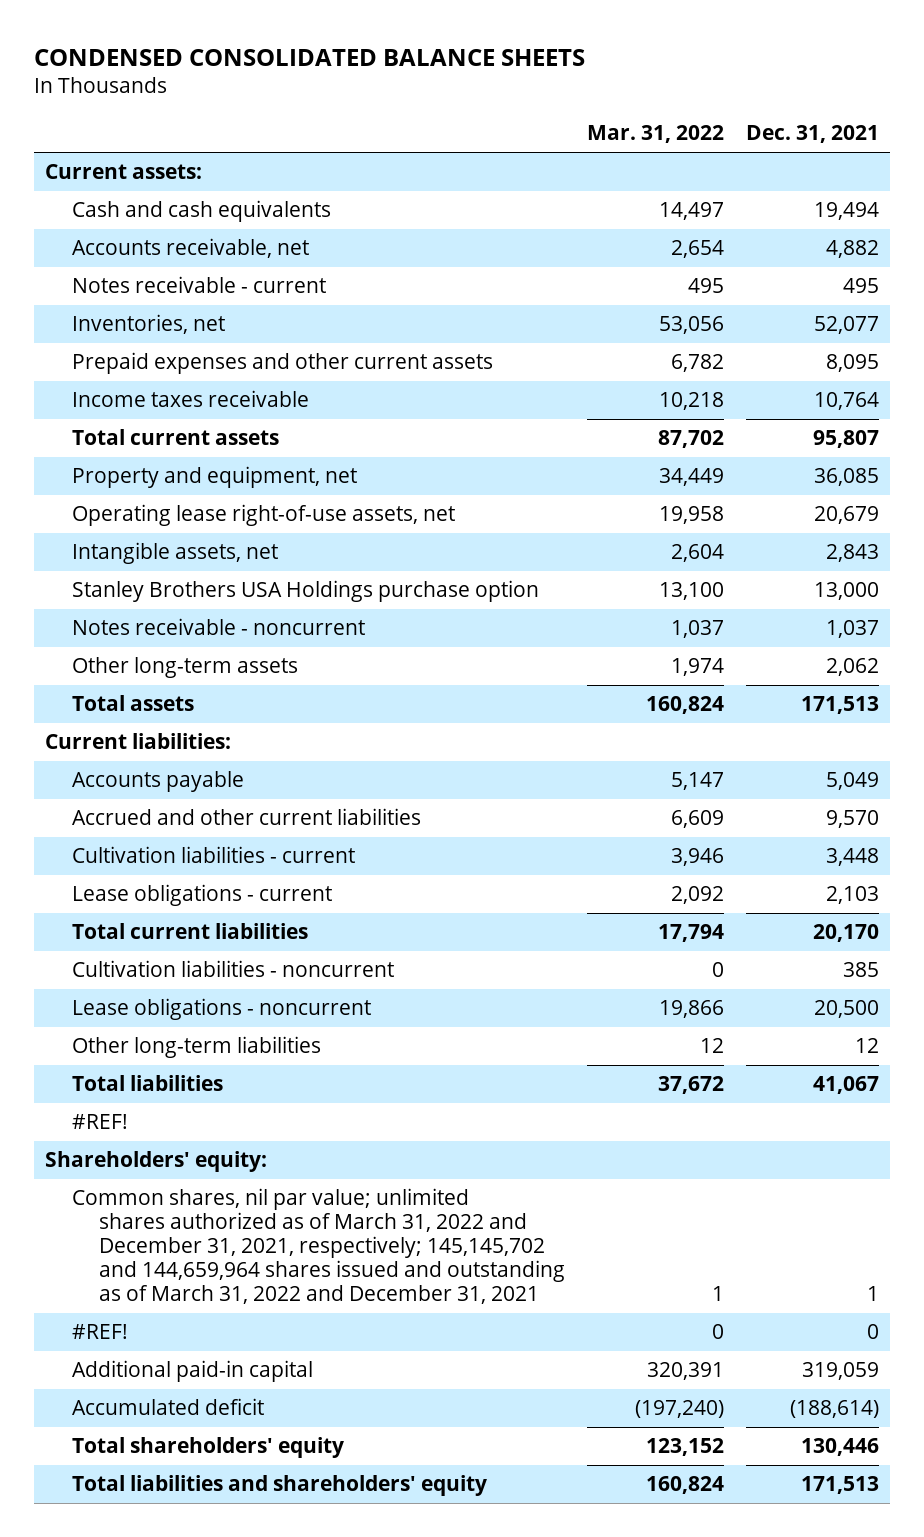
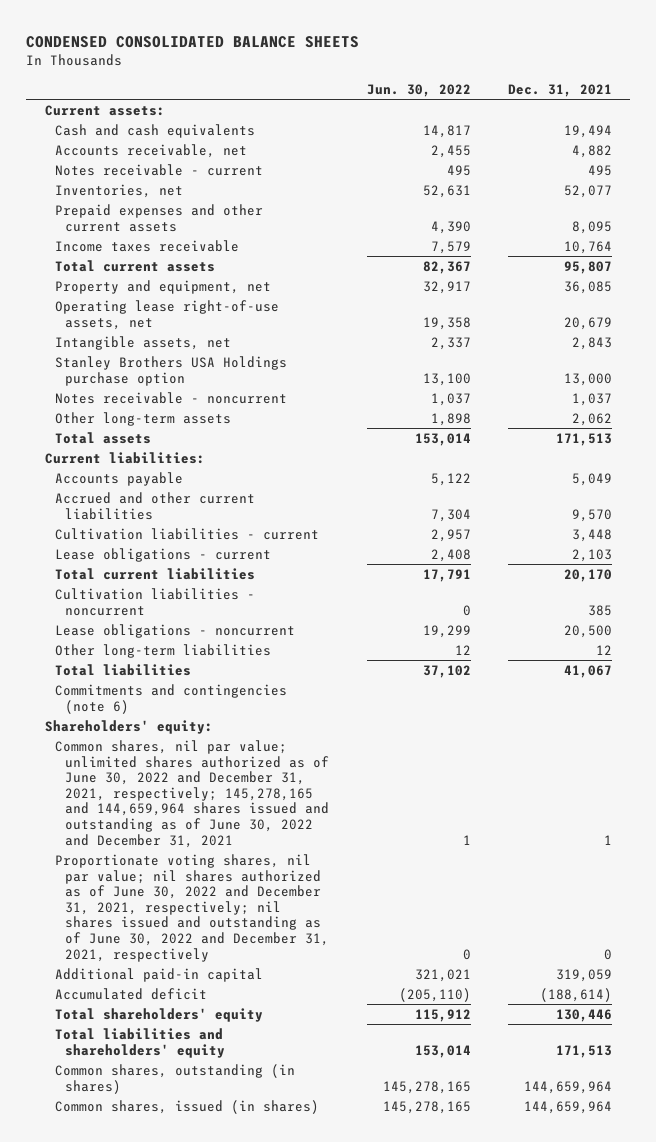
- | Mar. 31, 2022 | Dec. 31, 2021
+ | Jun. 30, 2022 | Dec. 31, 2021
- #REF!
+ Commitments and contingencies (note 6)
- Common shares, nil par value; unlimited shares authorized as of March 31, 2022 and December 31, 2021, respectively; 145,145,702 and 144,659,964 shares issued and outstanding as of March 31, 2022 and December 31, 2021 | 1 | 1
- #REF! | 0 | 0
+ Common shares, nil par value; unlimited shares authorized as of June 30, 2022 and December 31, 2021, respectively; 145,278,165 and 144,659,964 shares issued and outstanding as of June 30, 2022 and December 31, 2021 | 1 | 1
+ Proportionate voting shares, nil par value; nil shares authorized as of June 30, 2022 and December 31, 2021, respectively; nil shares issued and outstanding as of June 30, 2022 and December 31, 2021, respectively | 0 | 0
+ Common shares, outstanding (in shares) | 145,278,165 | 144,659,964
+ Common shares, issued (in shares) | 145,278,165 | 144,659,964

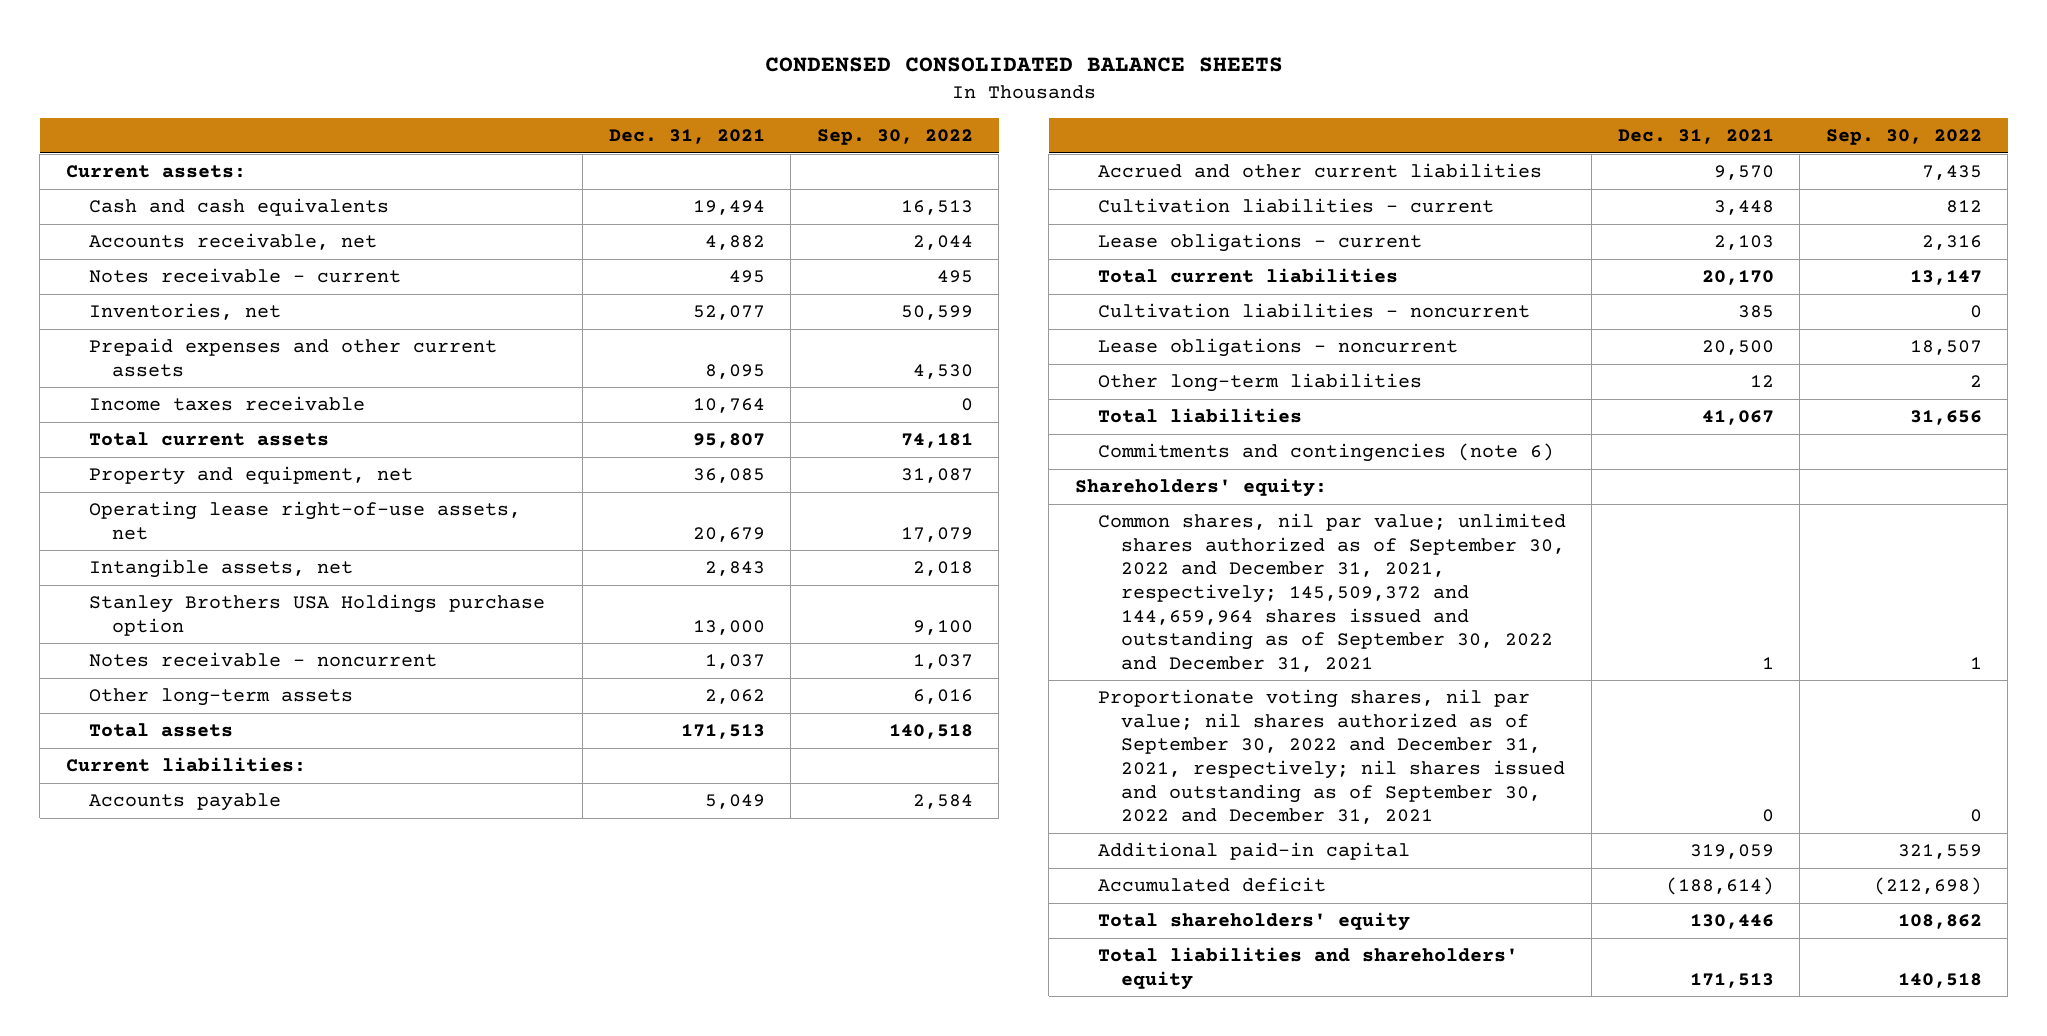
- | Jun. 30, 2022 | Dec. 31, 2021
+ | Dec. 31, 2021 | Sep. 30, 2022
- Common shares, nil par value; unlimited shares authorized as of June 30, 2022 and December 31, 2021, respectively; 145,278,165 and 144,659,964 shares issued and outstanding as of June 30, 2022 and December 31, 2021 | 1 | 1
- Proportionate voting shares, nil par value; nil shares authorized as of June 30, 2022 and December 31, 2021, respectively; nil shares issued and outstanding as of June 30, 2022 and December 31, 2021, respectively | 0 | 0
+ Common shares, nil par value; unlimited shares authorized as of September 30, 2022 and December 31, 2021, respectively; 145,509,372 and 144,659,964 shares issued and outstanding as of September 30, 2022 and December 31, 2021 | 1 | 1
+ Proportionate voting shares, nil par value; nil shares authorized as of September 30, 2022 and December 31, 2021, respectively; nil shares issued and outstanding as of September 30, 2022 and December 31, 2021 | 0 | 0
- Common shares, outstanding (in shares) | 145,278,165 | 144,659,964
- Common shares, issued (in shares) | 145,278,165 | 144,659,964

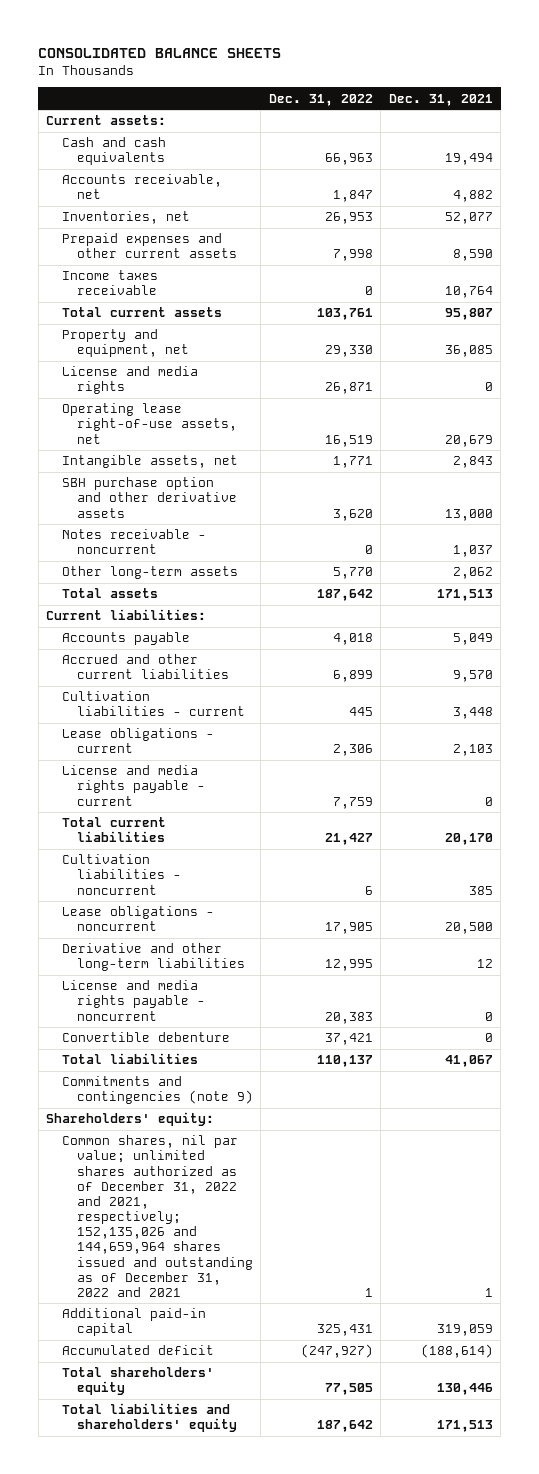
- CONDENSED CONSOLIDATED BALANCE SHEETS
+ CONSOLIDATED BALANCE SHEETS
- | Dec. 31, 2021 | Sep. 30, 2022
+ | Dec. 31, 2022 | Dec. 31, 2021
- Notes receivable - current | 495 | 495
- Prepaid expenses and other current assets | 8,095 | 4,530
+ Prepaid expenses and other current assets | 7,998 | 8,590
+ License and media rights | 26,871 | 0
- Stanley Brothers USA Holdings purchase option | 13,000 | 9,100
+ SBH purchase option and other derivative assets | 3,620 | 13,000
+ License and media rights payable - current | 7,759 | 0
- Other long-term liabilities | 12 | 2
+ Derivative and other long-term liabilities | 12,995 | 12
+ License and media rights payable - noncurrent | 20,383 | 0
+ Convertible debenture | 37,421 | 0
- Commitments and contingencies (note 6)
+ Commitments and contingencies (note 9)
- Common shares, nil par value; unlimited shares authorized as of September 30, 2022 and December 31, 2021, respectively; 145,509,372 and 144,659,964 shares issued and outstanding as of September 30, 2022 and December 31, 2021 | 1 | 1
- Proportionate voting shares, nil par value; nil shares authorized as of September 30, 2022 and December 31, 2021, respectively; nil shares issued and outstanding as of September 30, 2022 and December 31, 2021 | 0 | 0
+ Common shares, nil par value; unlimited shares authorized as of December 31, 2022 and 2021, respectively; 152,135,026 and 144,659,964 shares issued and outstanding as of December 31, 2022 and 2021 | 1 | 1

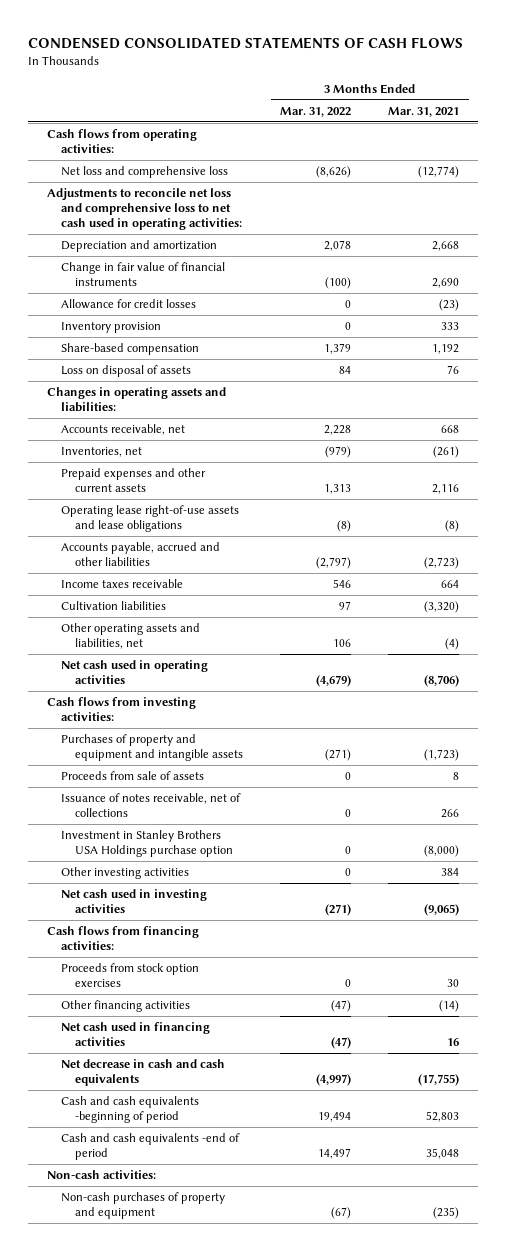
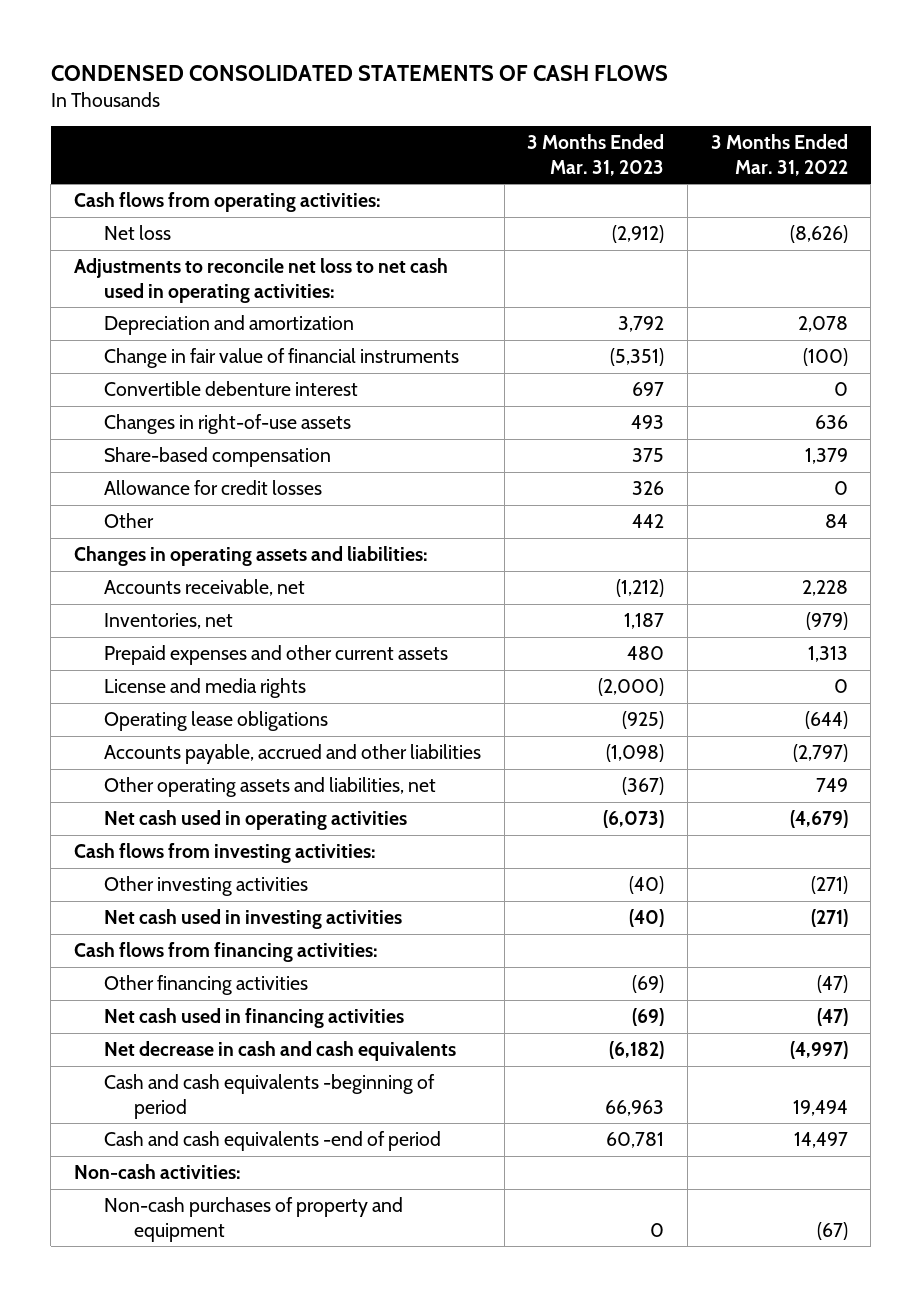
- | 3 Months Ended Mar. 31, 2022 | 3 Months Ended Mar. 31, 2021
+ | 3 Months Ended Mar. 31, 2023 | 3 Months Ended Mar. 31, 2022
- Net loss and comprehensive loss | (8,626) | (12,774)
- Adjustments to reconcile net loss and comprehensive loss to net cash used in operating activities:
+ Net loss | (2,912) | (8,626)
+ Adjustments to reconcile net loss to net cash used in operating activities:
- Inventory provision | 0 | 333
+ Convertible debenture interest | 697 | 0
+ Changes in right-of-use assets | 493 | 636
- Loss on disposal of assets | 84 | 76
moved down: Allowance for credit losses | 326 | 0
+ Other | 442 | 84
- Operating lease right-of-use assets and lease obligations | (8) | (8)
+ License and media rights | (2,000) | 0
+ Operating lease obligations | (925) | (644)
- Income taxes receivable | 546 | 664
- Cultivation liabilities | 97 | (3,320)
- Other operating assets and liabilities, net | 106 | (4)
+ Other operating assets and liabilities, net | (367) | 749
- Purchases of property and equipment and intangible assets | (271) | (1,723)
- Proceeds from sale of assets | 0 | 8
- Issuance of notes receivable, net of collections | 0 | 266
- Investment in Stanley Brothers USA Holdings purchase option | 0 | (8,000)
- Other investing activities | 0 | 384
+ Other investing activities | (40) | (271)
- Proceeds from stock option exercises | 0 | 30

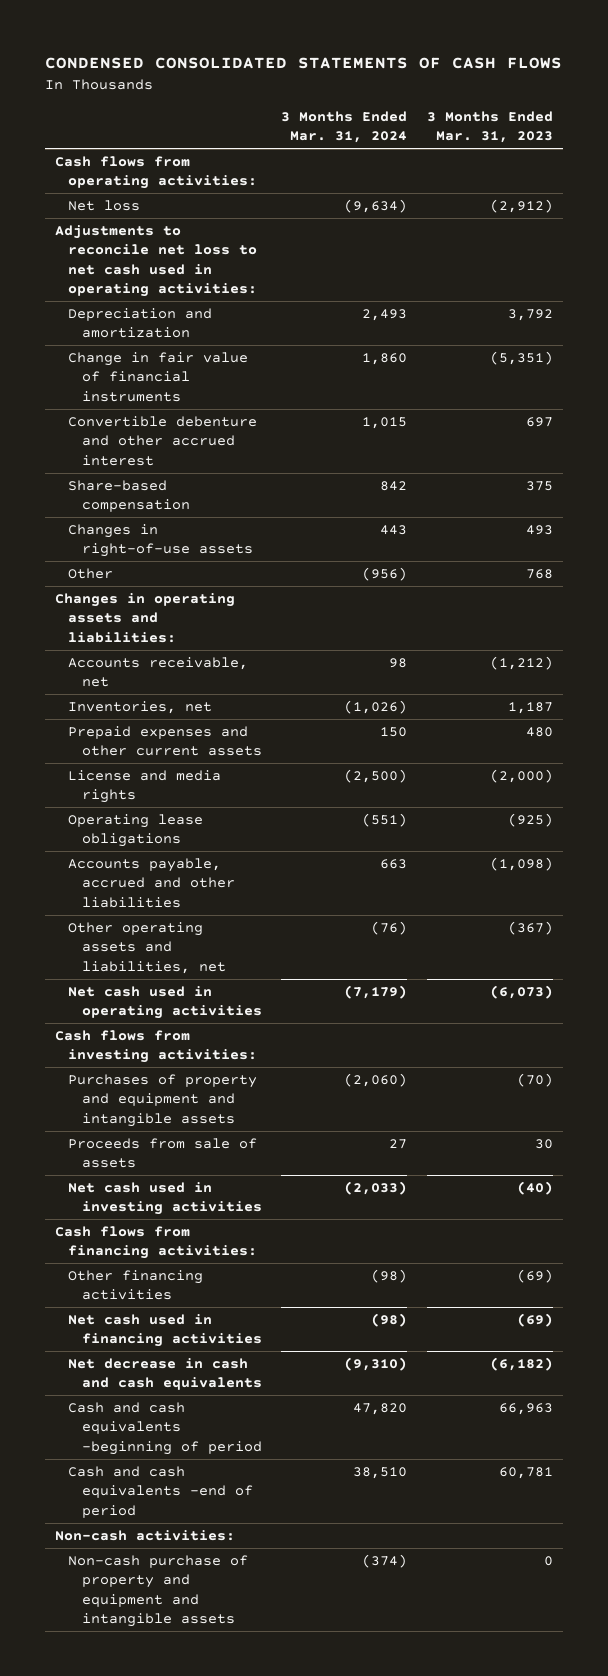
- | 3 Months Ended Mar. 31, 2023 | 3 Months Ended Mar. 31, 2022
+ | 3 Months Ended Mar. 31, 2024 | 3 Months Ended Mar. 31, 2023
- Convertible debenture interest | 697 | 0
+ Convertible debenture and other accrued interest | 1,015 | 697
- Allowance for credit losses | 326 | 0
- Other | 442 | 84
moved down: Changes in right-of-use assets | 443 | 493
+ Other | (956) | 768
- Other investing activities | (40) | (271)
+ Purchases of property and equipment and intangible assets | (2,060) | (70)
+ Proceeds from sale of assets | 27 | 30
- Non-cash purchases of property and equipment | 0 | (67)
+ Non-cash purchase of property and equipment and intangible assets | (374) | 0

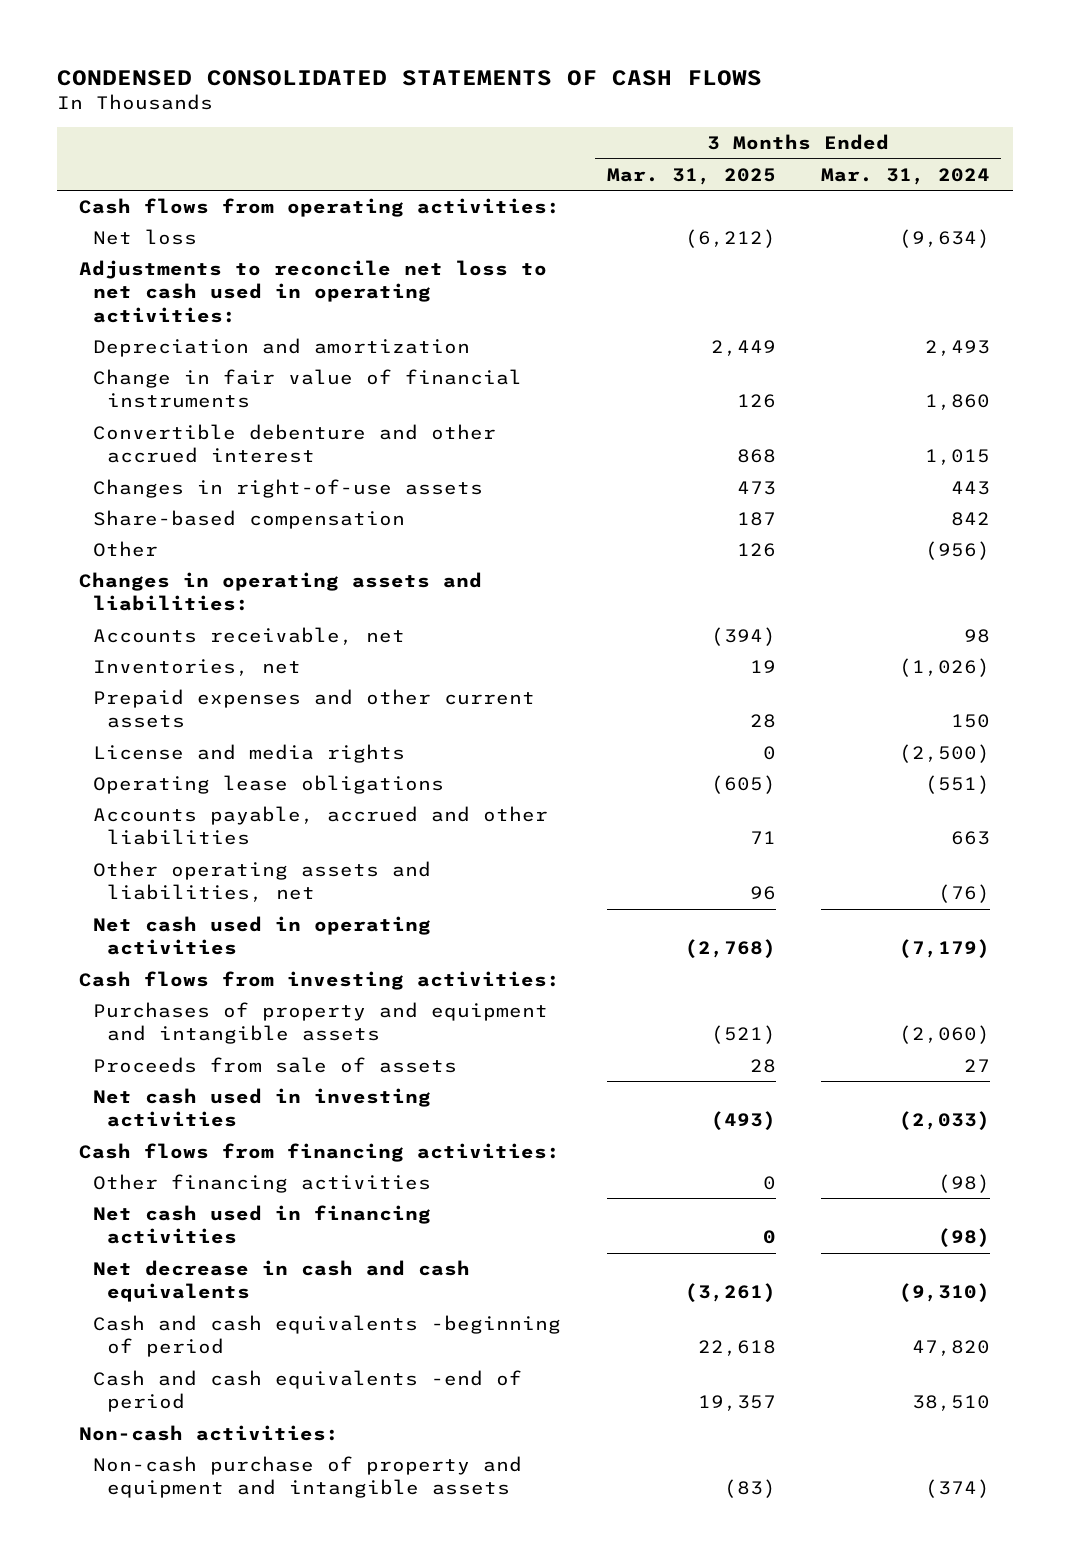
- | 3 Months Ended Mar. 31, 2024 | 3 Months Ended Mar. 31, 2023
+ | 3 Months Ended Mar. 31, 2025 | 3 Months Ended Mar. 31, 2024
moved down: Share-based compensation | 187 | 842

